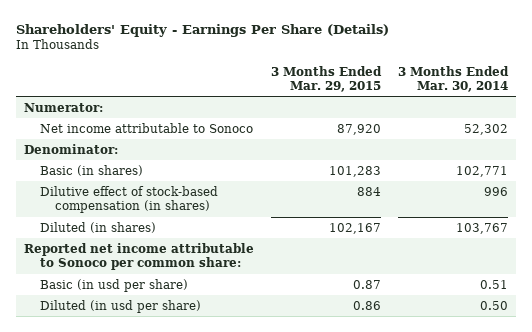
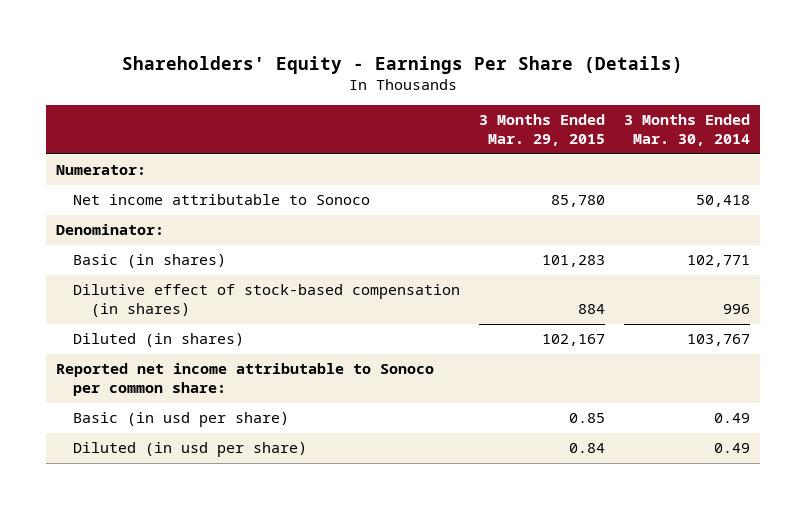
- Net income attributable to Sonoco | 87,920 | 52,302
+ Net income attributable to Sonoco | 85,780 | 50,418
- Basic (in usd per share) | 0.87 | 0.51
- Diluted (in usd per share) | 0.86 | 0.50
+ Basic (in usd per share) | 0.85 | 0.49
+ Diluted (in usd per share) | 0.84 | 0.49

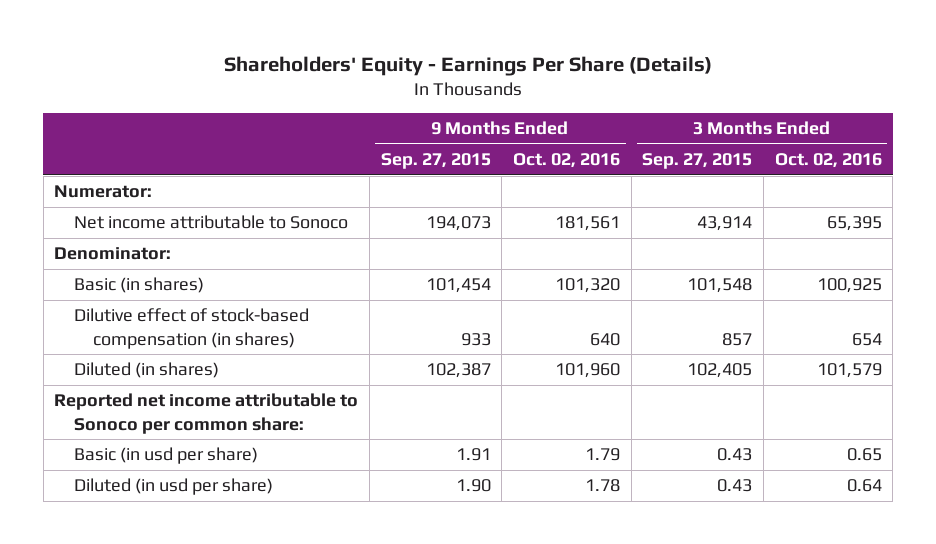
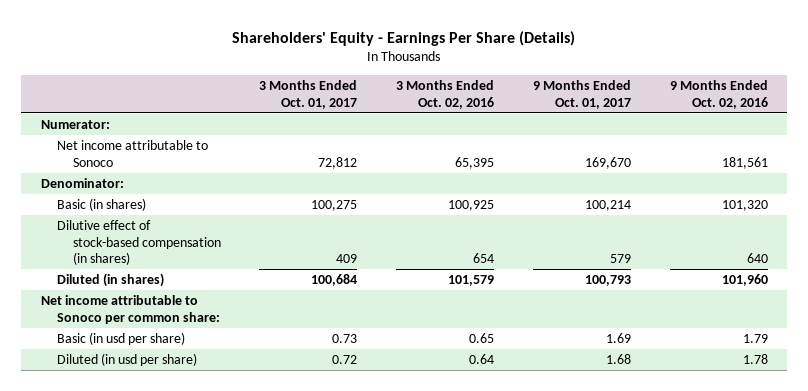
- | 9 Months Ended Sep. 27, 2015 | 9 Months Ended Oct. 02, 2016 | 3 Months Ended Sep. 27, 2015 | 3 Months Ended Oct. 02, 2016
+ | 3 Months Ended Oct. 01, 2017 | 3 Months Ended Oct. 02, 2016 | 9 Months Ended Oct. 01, 2017 | 9 Months Ended Oct. 02, 2016
- Reported net income attributable to Sonoco per common share:
+ Net income attributable to Sonoco per common share:

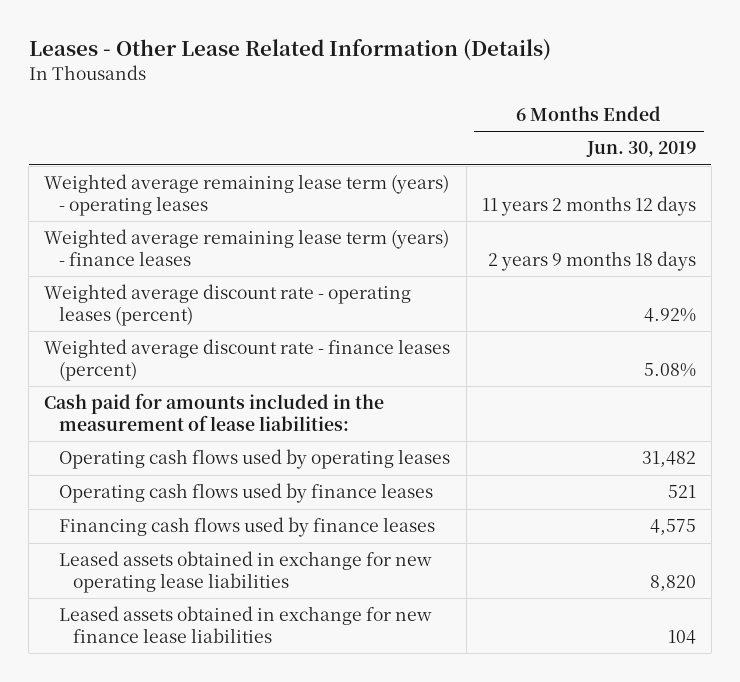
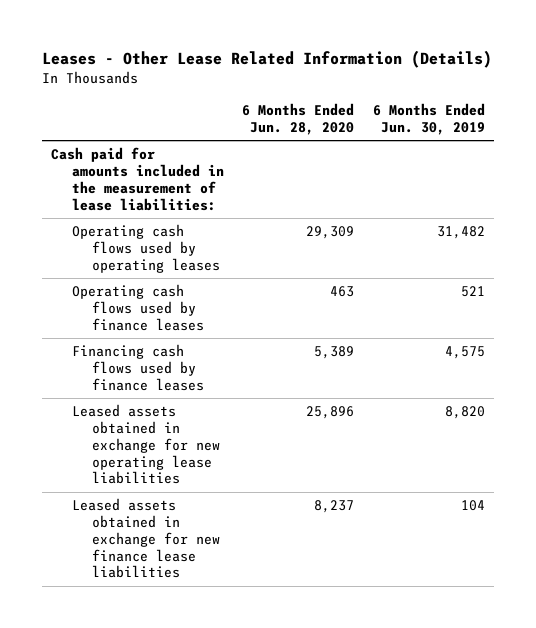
- | 6 Months Ended Jun. 30, 2019
+ | 6 Months Ended Jun. 28, 2020 | 6 Months Ended Jun. 30, 2019
- Weighted average remaining lease term (years) - operating leases | 11 years 2 months 12 days
- Weighted average remaining lease term (years) - finance leases | 2 years 9 months 18 days
- Weighted average discount rate - operating leases (percent) | 4.92%
- Weighted average discount rate - finance leases (percent) | 5.08%

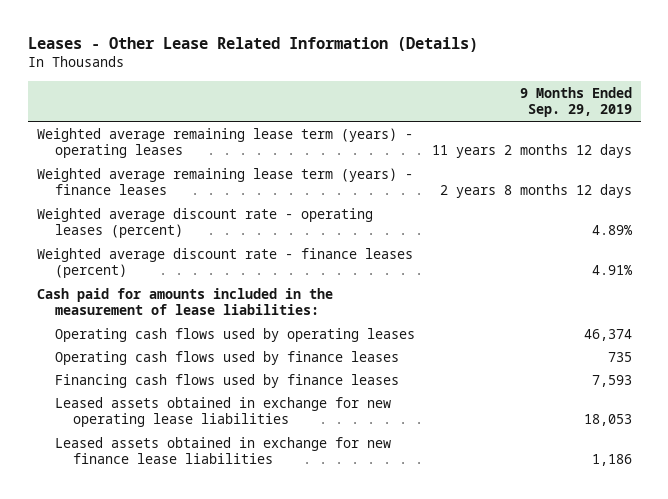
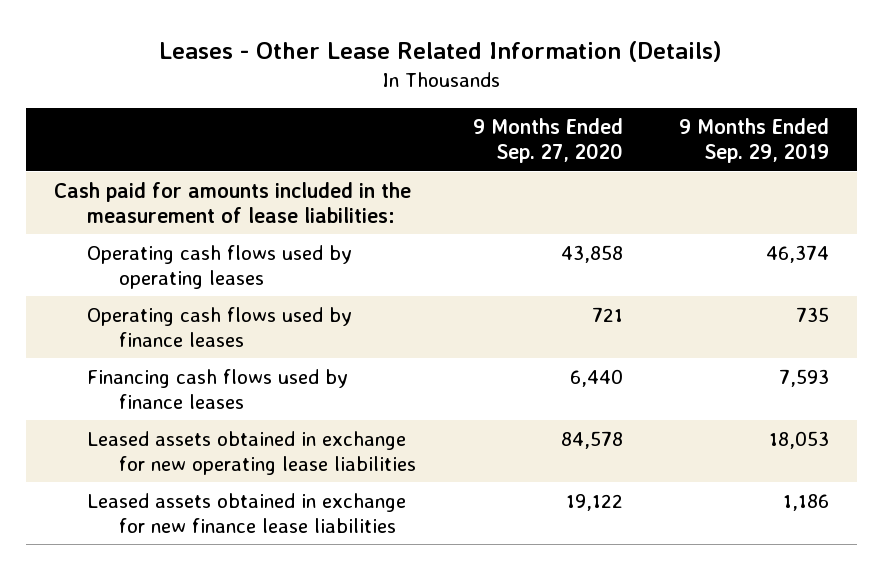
- | 9 Months Ended Sep. 29, 2019
+ | 9 Months Ended Sep. 27, 2020 | 9 Months Ended Sep. 29, 2019
- Weighted average remaining lease term (years) - operating leases | 11 years 2 months 12 days
- Weighted average remaining lease term (years) - finance leases | 2 years 8 months 12 days
- Weighted average discount rate - operating leases (percent) | 4.89%
- Weighted average discount rate - finance leases (percent) | 4.91%

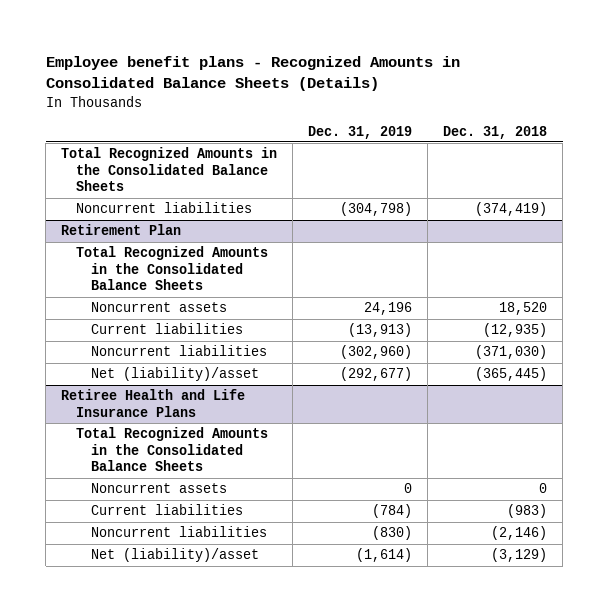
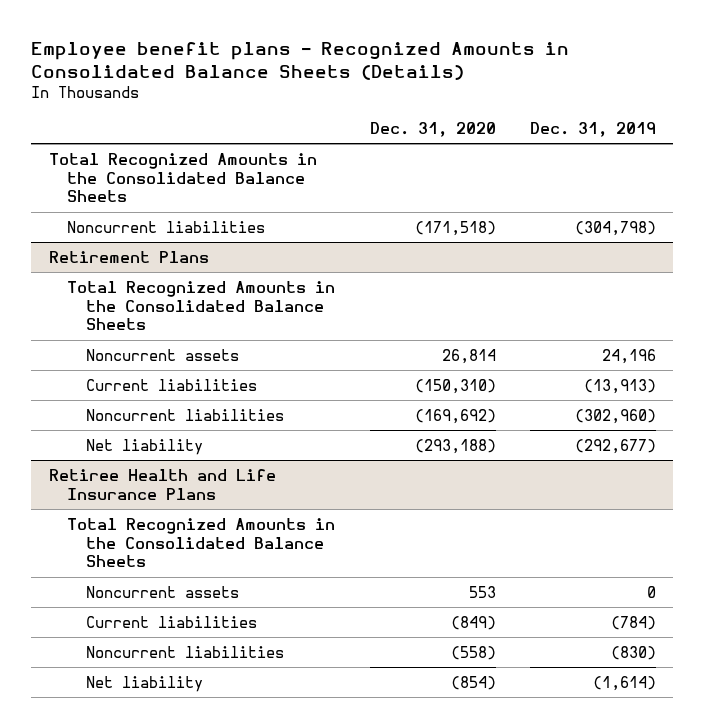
- | Dec. 31, 2019 | Dec. 31, 2018
+ | Dec. 31, 2020 | Dec. 31, 2019
- Retirement Plan
+ Retirement Plans
- Net (liability)/asset | (292,677) | (365,445)
+ Net liability | (293,188) | (292,677)
@ Retiree Health and Life Insurance Plans
- Net (liability)/asset | (1,614) | (3,129)
+ Net liability | (854) | (1,614)

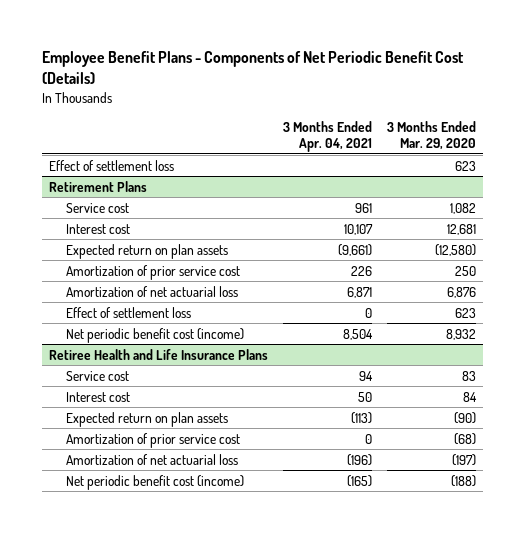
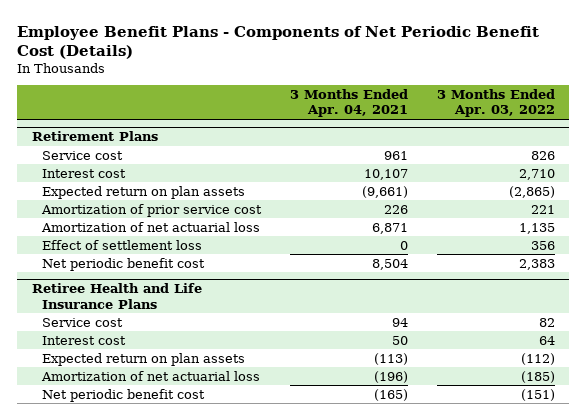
- | 3 Months Ended Apr. 04, 2021 | 3 Months Ended Mar. 29, 2020
+ | 3 Months Ended Apr. 04, 2021 | 3 Months Ended Apr. 03, 2022
- Effect of settlement loss | | 623
@ Retirement Plans
- Net periodic benefit cost (income) | 8,504 | 8,932
+ Net periodic benefit cost | 8,504 | 2,383
@ Retiree Health and Life Insurance Plans
- Amortization of prior service cost | 0 | (68)
- Net periodic benefit cost (income) | (165) | (188)
+ Net periodic benefit cost | (165) | (151)

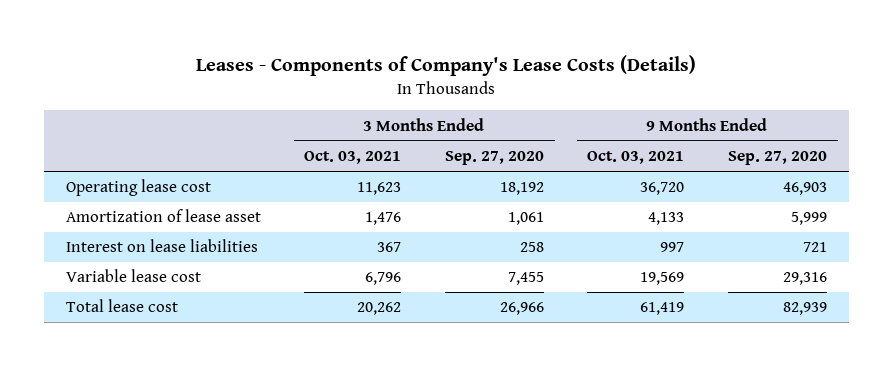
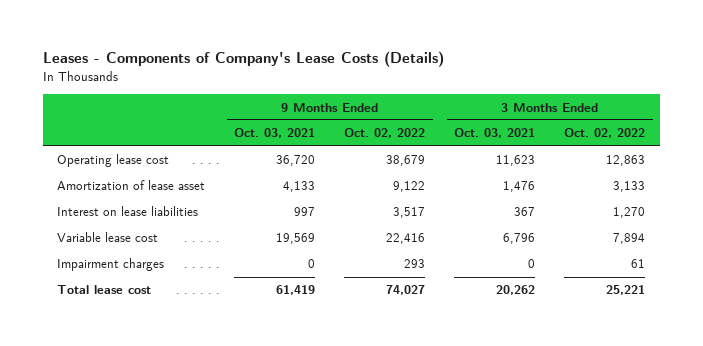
- | 3 Months Ended Oct. 03, 2021 | 3 Months Ended Sep. 27, 2020 | 9 Months Ended Oct. 03, 2021 | 9 Months Ended Sep. 27, 2020
+ | 9 Months Ended Oct. 03, 2021 | 9 Months Ended Oct. 02, 2022 | 3 Months Ended Oct. 03, 2021 | 3 Months Ended Oct. 02, 2022
+ Impairment charges | 0 | 293 | 0 | 61

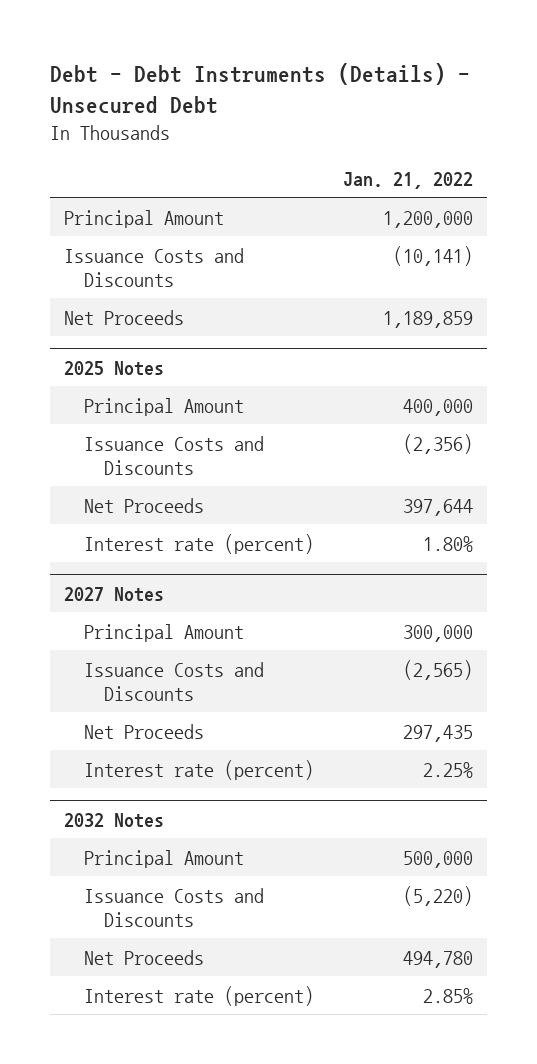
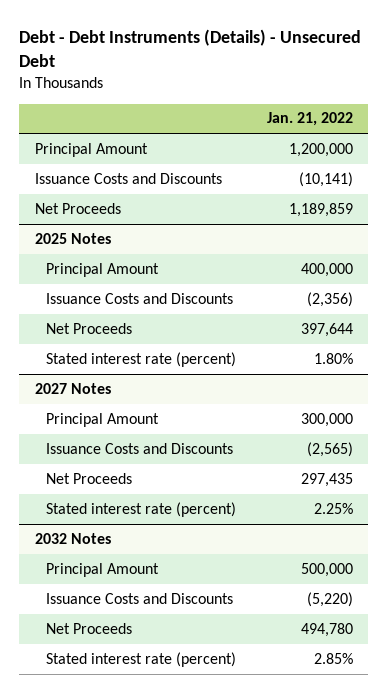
@ 2025 Notes
- Interest rate (percent) | 1.80%
+ Stated interest rate (percent) | 1.80%
@ 2027 Notes
- Interest rate (percent) | 2.25%
+ Stated interest rate (percent) | 2.25%
@ 2032 Notes
- Interest rate (percent) | 2.85%
+ Stated interest rate (percent) | 2.85%

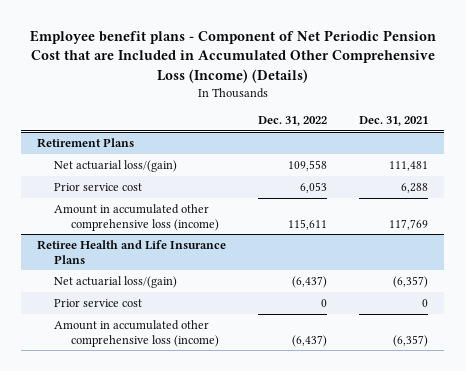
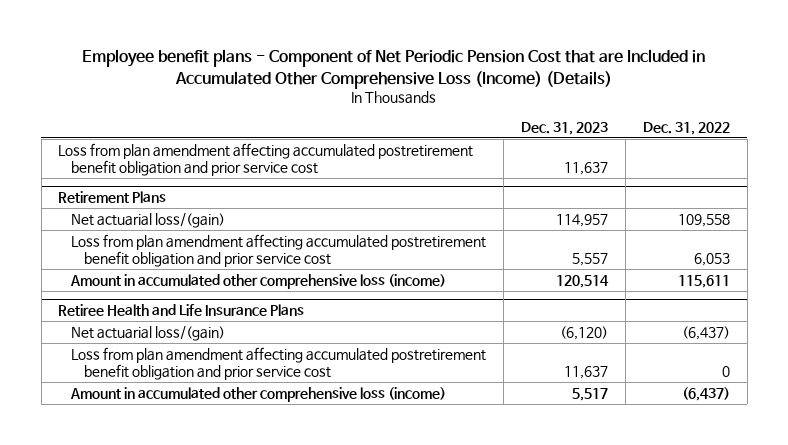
- | Dec. 31, 2022 | Dec. 31, 2021
+ | Dec. 31, 2023 | Dec. 31, 2022
+ Loss from plan amendment affecting accumulated postretirement benefit obligation and prior service cost | 11,637 |
@ Retirement Plans
- Prior service cost | 6,053 | 6,288
+ Loss from plan amendment affecting accumulated postretirement benefit obligation and prior service cost | 5,557 | 6,053
@ Retiree Health and Life Insurance Plans
- Prior service cost | 0 | 0
+ Loss from plan amendment affecting accumulated postretirement benefit obligation and prior service cost | 11,637 | 0

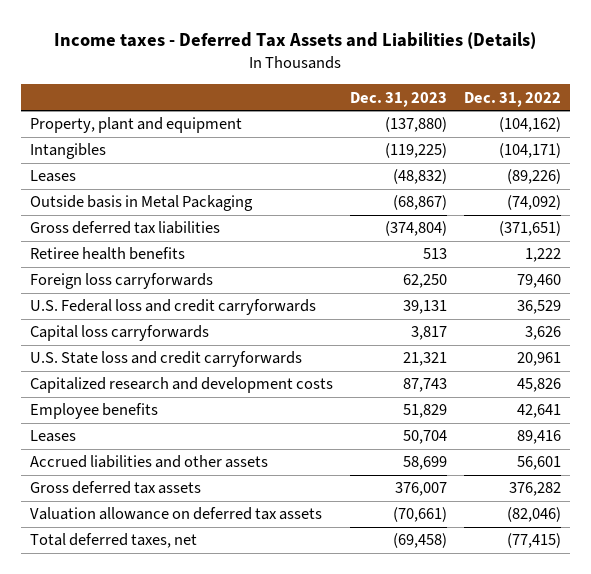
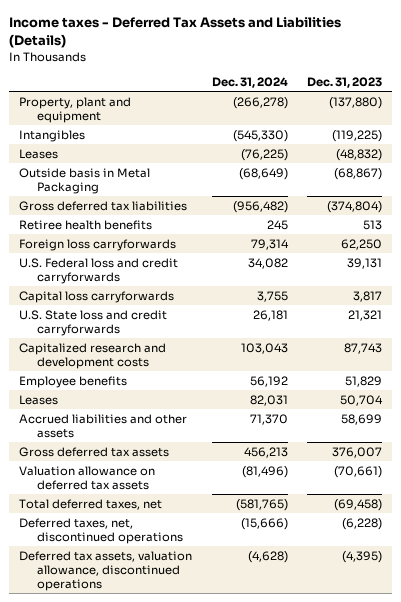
- | Dec. 31, 2023 | Dec. 31, 2022
+ | Dec. 31, 2024 | Dec. 31, 2023
+ Deferred taxes, net, discontinued operations | (15,666) | (6,228)
+ Deferred tax assets, valuation allowance, discontinued operations | (4,628) | (4,395)

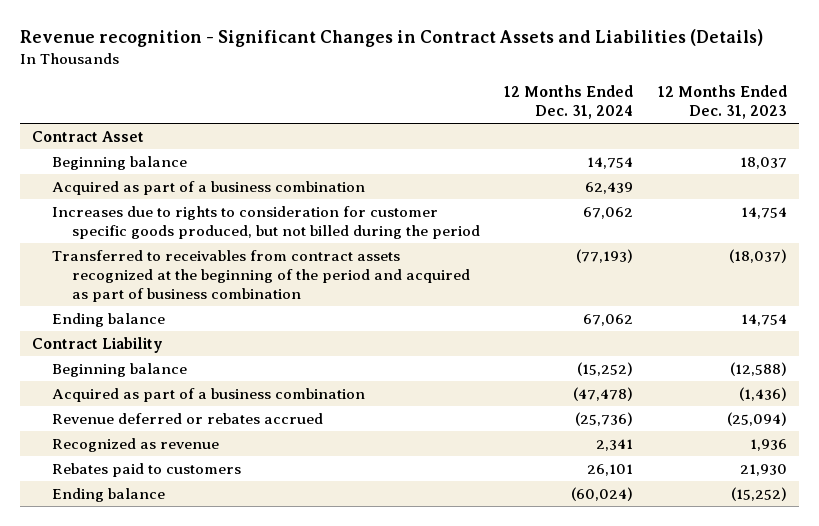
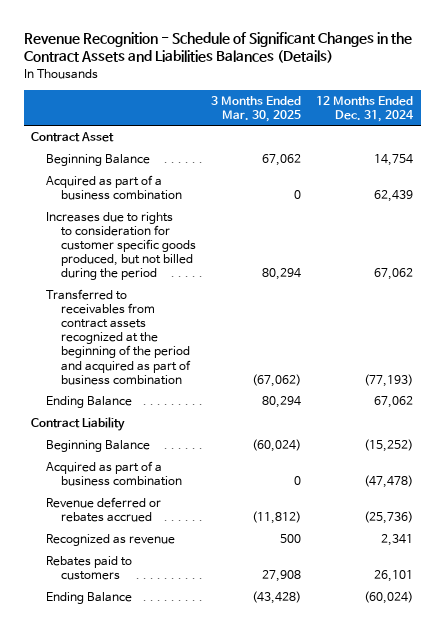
- Revenue recognition - Significant Changes in Contract Assets and Liabilities (Details)
+ Revenue Recognition - Schedule of Significant Changes in the Contract Assets and Liabilities Balances (Details)
- | 12 Months Ended Dec. 31, 2024 | 12 Months Ended Dec. 31, 2023
+ | 3 Months Ended Mar. 30, 2025 | 12 Months Ended Dec. 31, 2024
- Beginning balance | 14,754 | 18,037
+ Beginning Balance | 67,062 | 14,754
- Ending balance | 67,062 | 14,754
+ Ending Balance | 80,294 | 67,062
- Beginning balance | (15,252) | (12,588)
+ Beginning Balance | (60,024) | (15,252)
- Ending balance | (60,024) | (15,252)
+ Ending Balance | (43,428) | (60,024)

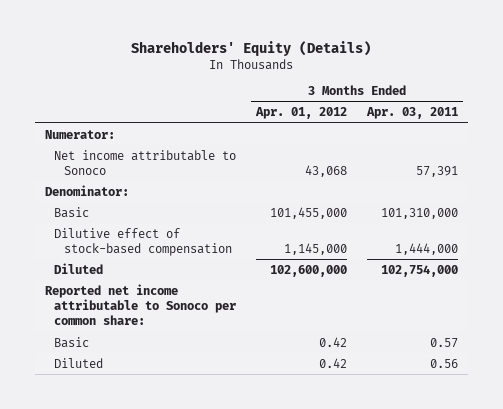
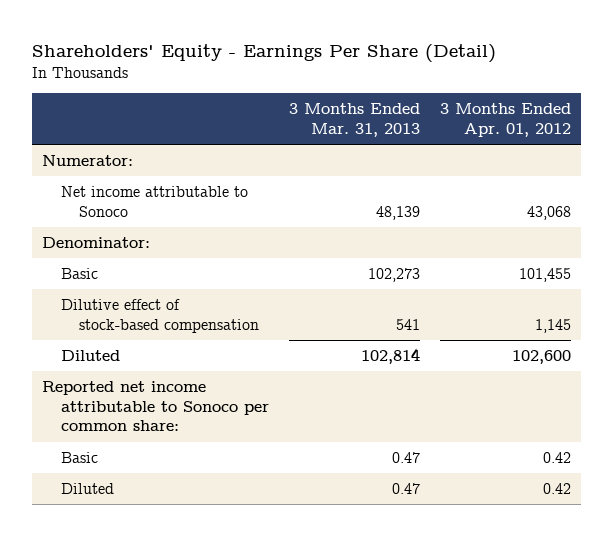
- Shareholders' Equity (Details)
+ Shareholders' Equity - Earnings Per Share (Detail)
- | 3 Months Ended Apr. 01, 2012 | 3 Months Ended Apr. 03, 2011
+ | 3 Months Ended Mar. 31, 2013 | 3 Months Ended Apr. 01, 2012
- Basic | 101,455,000 | 101,310,000
- Dilutive effect of stock-based compensation | 1,145,000 | 1,444,000
- Diluted | 102,600,000 | 102,754,000
+ Basic | 102,273 | 101,455
+ Dilutive effect of stock-based compensation | 541 | 1,145
+ Diluted | 102,814 | 102,600

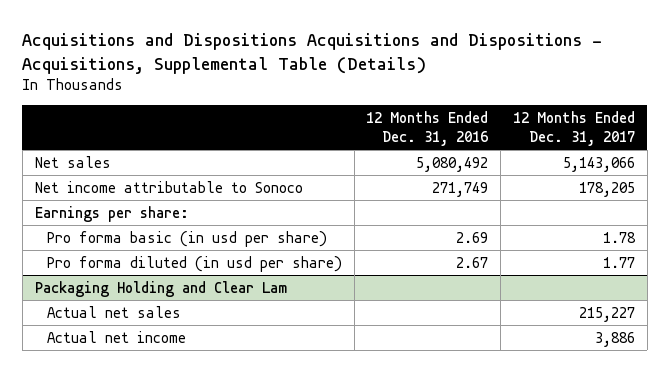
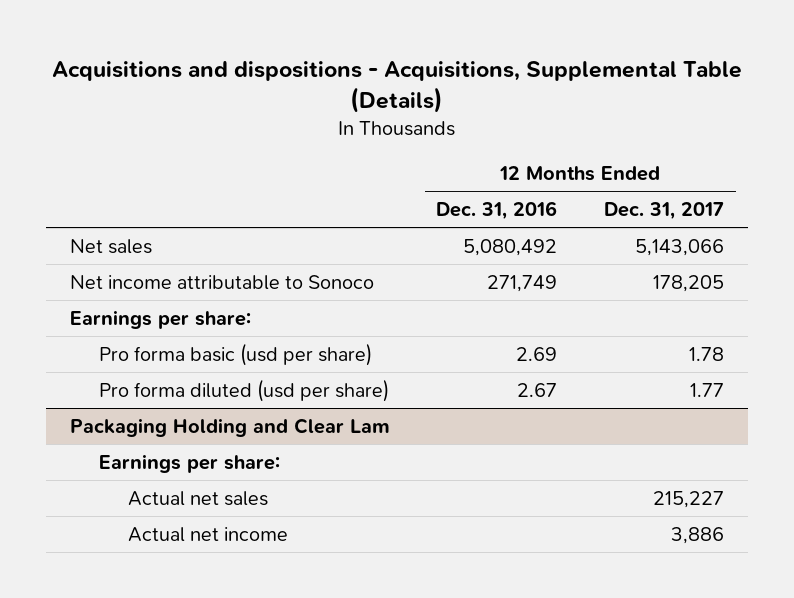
- Acquisitions and Dispositions Acquisitions and Dispositions - Acquisitions, Supplemental Table (Details)
+ Acquisitions and dispositions - Acquisitions, Supplemental Table (Details)
- Pro forma basic (in usd per share) | 2.69 | 1.78
- Pro forma diluted (in usd per share) | 2.67 | 1.77
+ Pro forma basic (usd per share) | 2.69 | 1.78
+ Pro forma diluted (usd per share) | 2.67 | 1.77
@ Packaging Holding and Clear Lam
+ Earnings per share:

